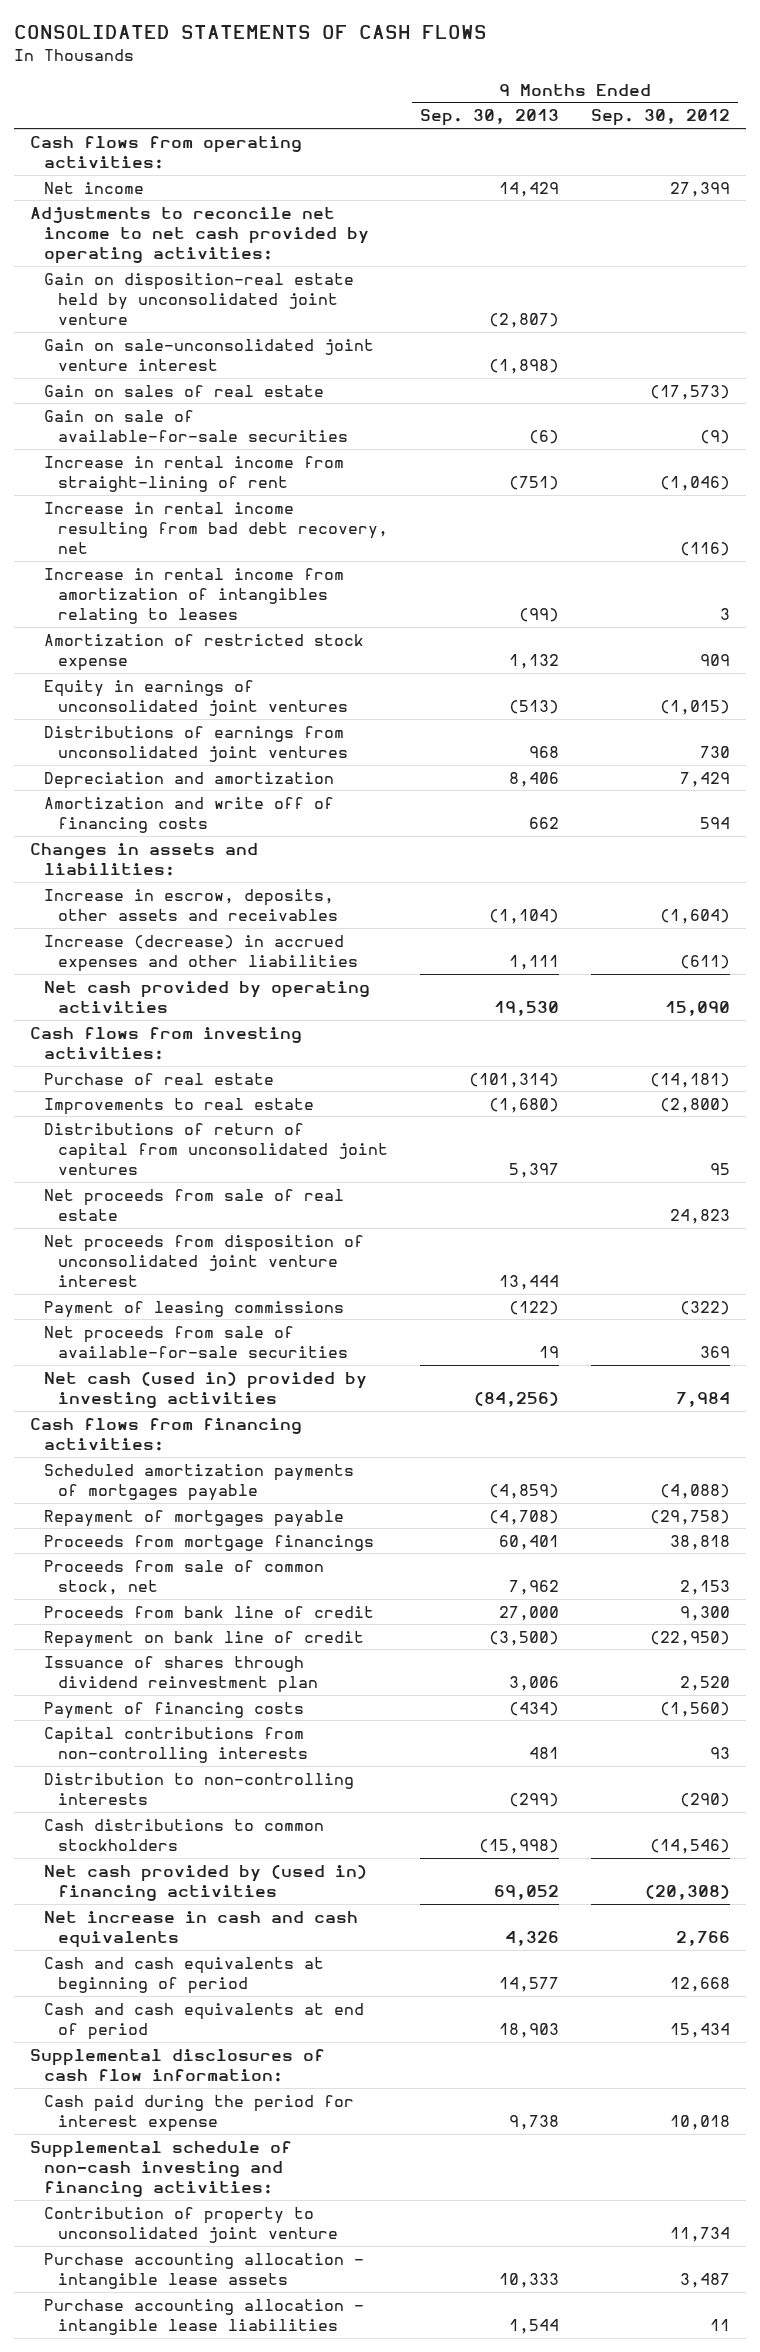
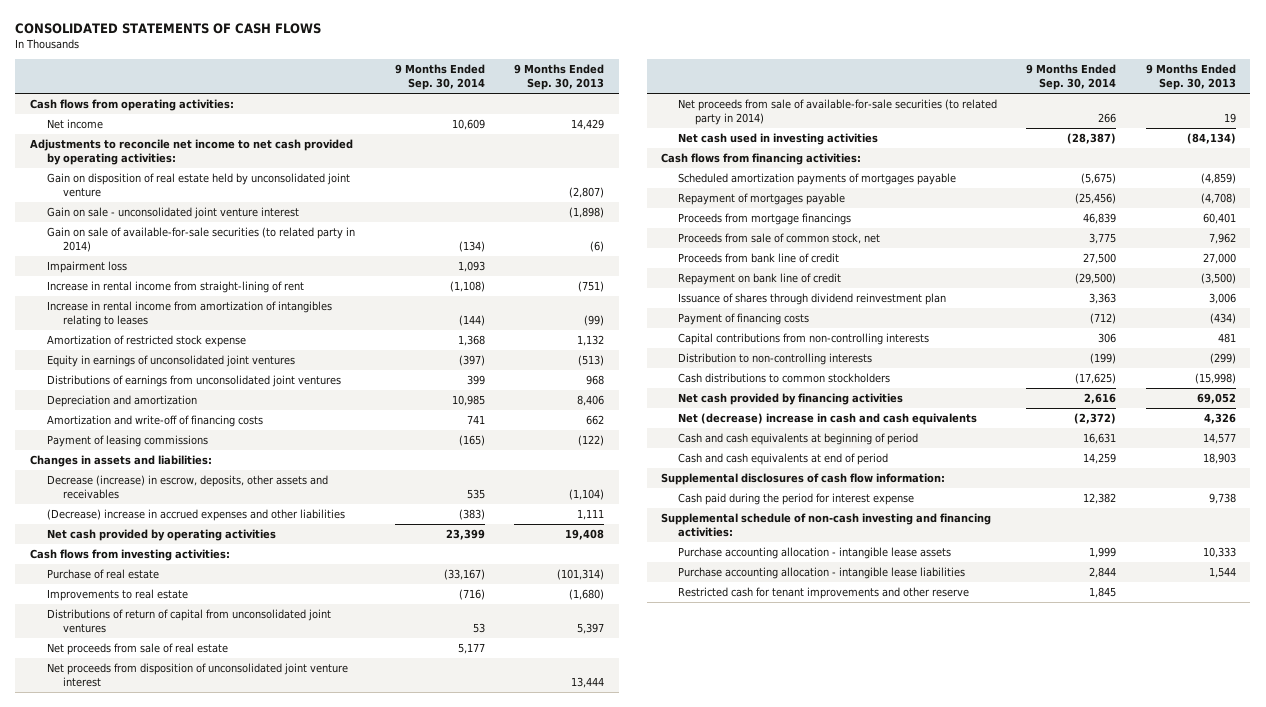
- | 9 Months Ended Sep. 30, 2013 | 9 Months Ended Sep. 30, 2012
+ | 9 Months Ended Sep. 30, 2014 | 9 Months Ended Sep. 30, 2013
- Gain on disposition-real estate held by unconsolidated joint venture | (2,807) |
- Gain on sale-unconsolidated joint venture interest | (1,898) |
- Gain on sales of real estate | | (17,573)
- Gain on sale of available-for-sale securities | (6) | (9)
+ Gain on disposition of real estate held by unconsolidated joint venture | | (2,807)
+ Gain on sale - unconsolidated joint venture interest | | (1,898)
+ Gain on sale of available-for-sale securities (to related party in 2014) | (134) | (6)
+ Impairment loss | 1,093 |
- Increase in rental income resulting from bad debt recovery, net | | (116)
- Amortization and write off of financing costs | 662 | 594
+ Amortization and write-off of financing costs | 741 | 662
moved up: Payment of leasing commissions | (165) | (122)
- Increase in escrow, deposits, other assets and receivables | (1,104) | (1,604)
- Increase (decrease) in accrued expenses and other liabilities | 1,111 | (611)
- Net cash provided by operating activities | 19,530 | 15,090
+ Decrease (increase) in escrow, deposits, other assets and receivables | 535 | (1,104)
+ (Decrease) increase in accrued expenses and other liabilities | (383) | 1,111
+ Net cash provided by operating activities | 23,399 | 19,408
- Net proceeds from sale of available-for-sale securities | 19 | 369
- Net cash (used in) provided by investing activities | (84,256) | 7,984
+ Net proceeds from sale of available-for-sale securities (to related party in 2014) | 266 | 19
+ Net cash used in investing activities | (28,387) | (84,134)
- Net cash provided by (used in) financing activities | 69,052 | (20,308)
- Net increase in cash and cash equivalents | 4,326 | 2,766
+ Net cash provided by financing activities | 2,616 | 69,052
+ Net (decrease) increase in cash and cash equivalents | (2,372) | 4,326
- Contribution of property to unconsolidated joint venture | | 11,734
+ Restricted cash for tenant improvements and other reserve | 1,845 |

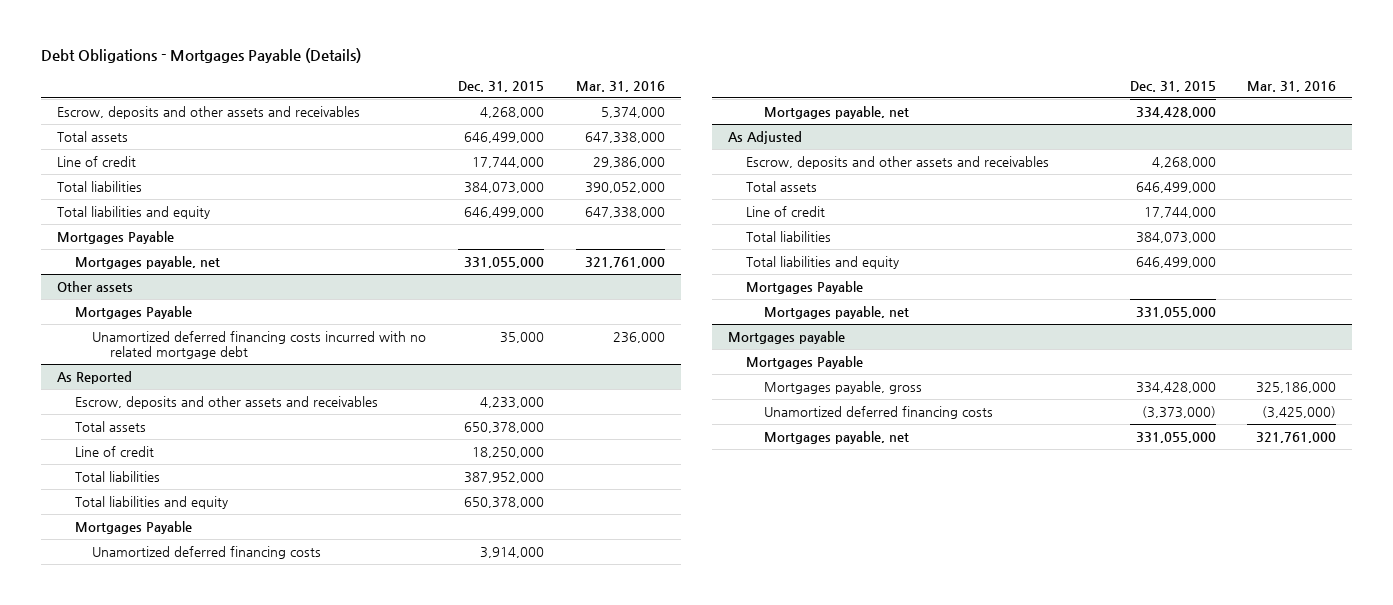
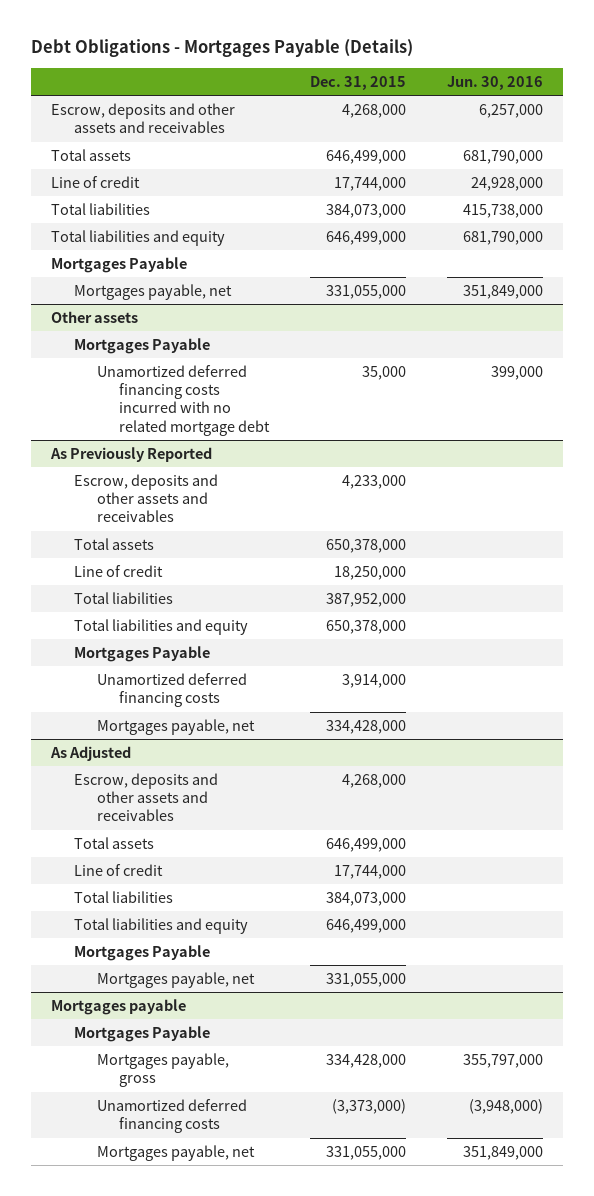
- | Dec. 31, 2015 | Mar. 31, 2016
+ | Dec. 31, 2015 | Jun. 30, 2016
- As Reported
+ As Previously Reported

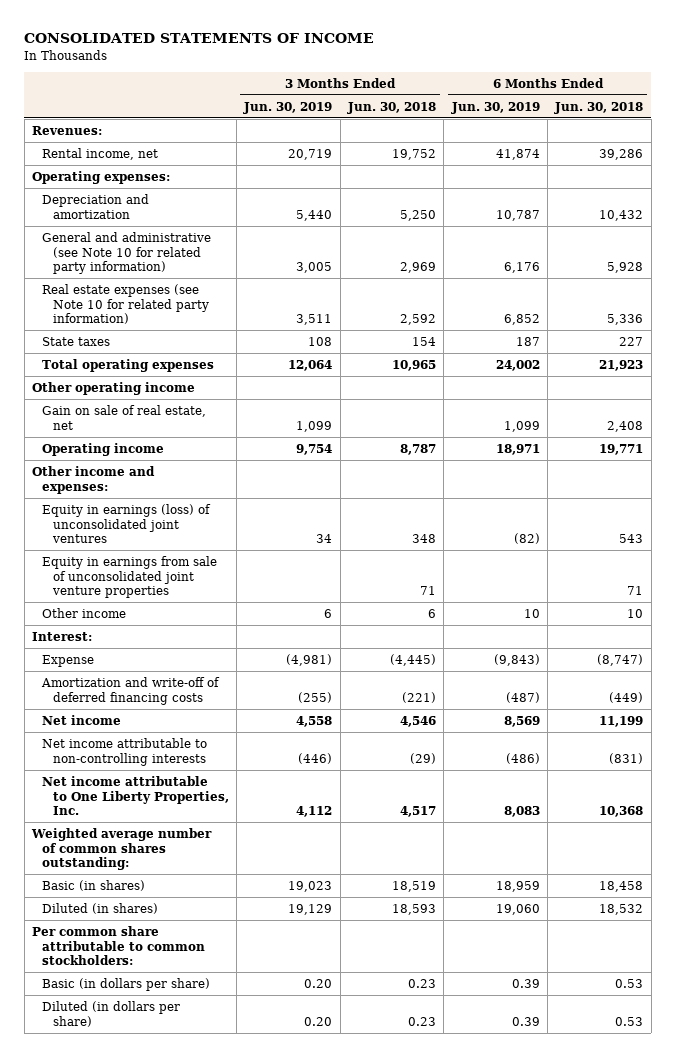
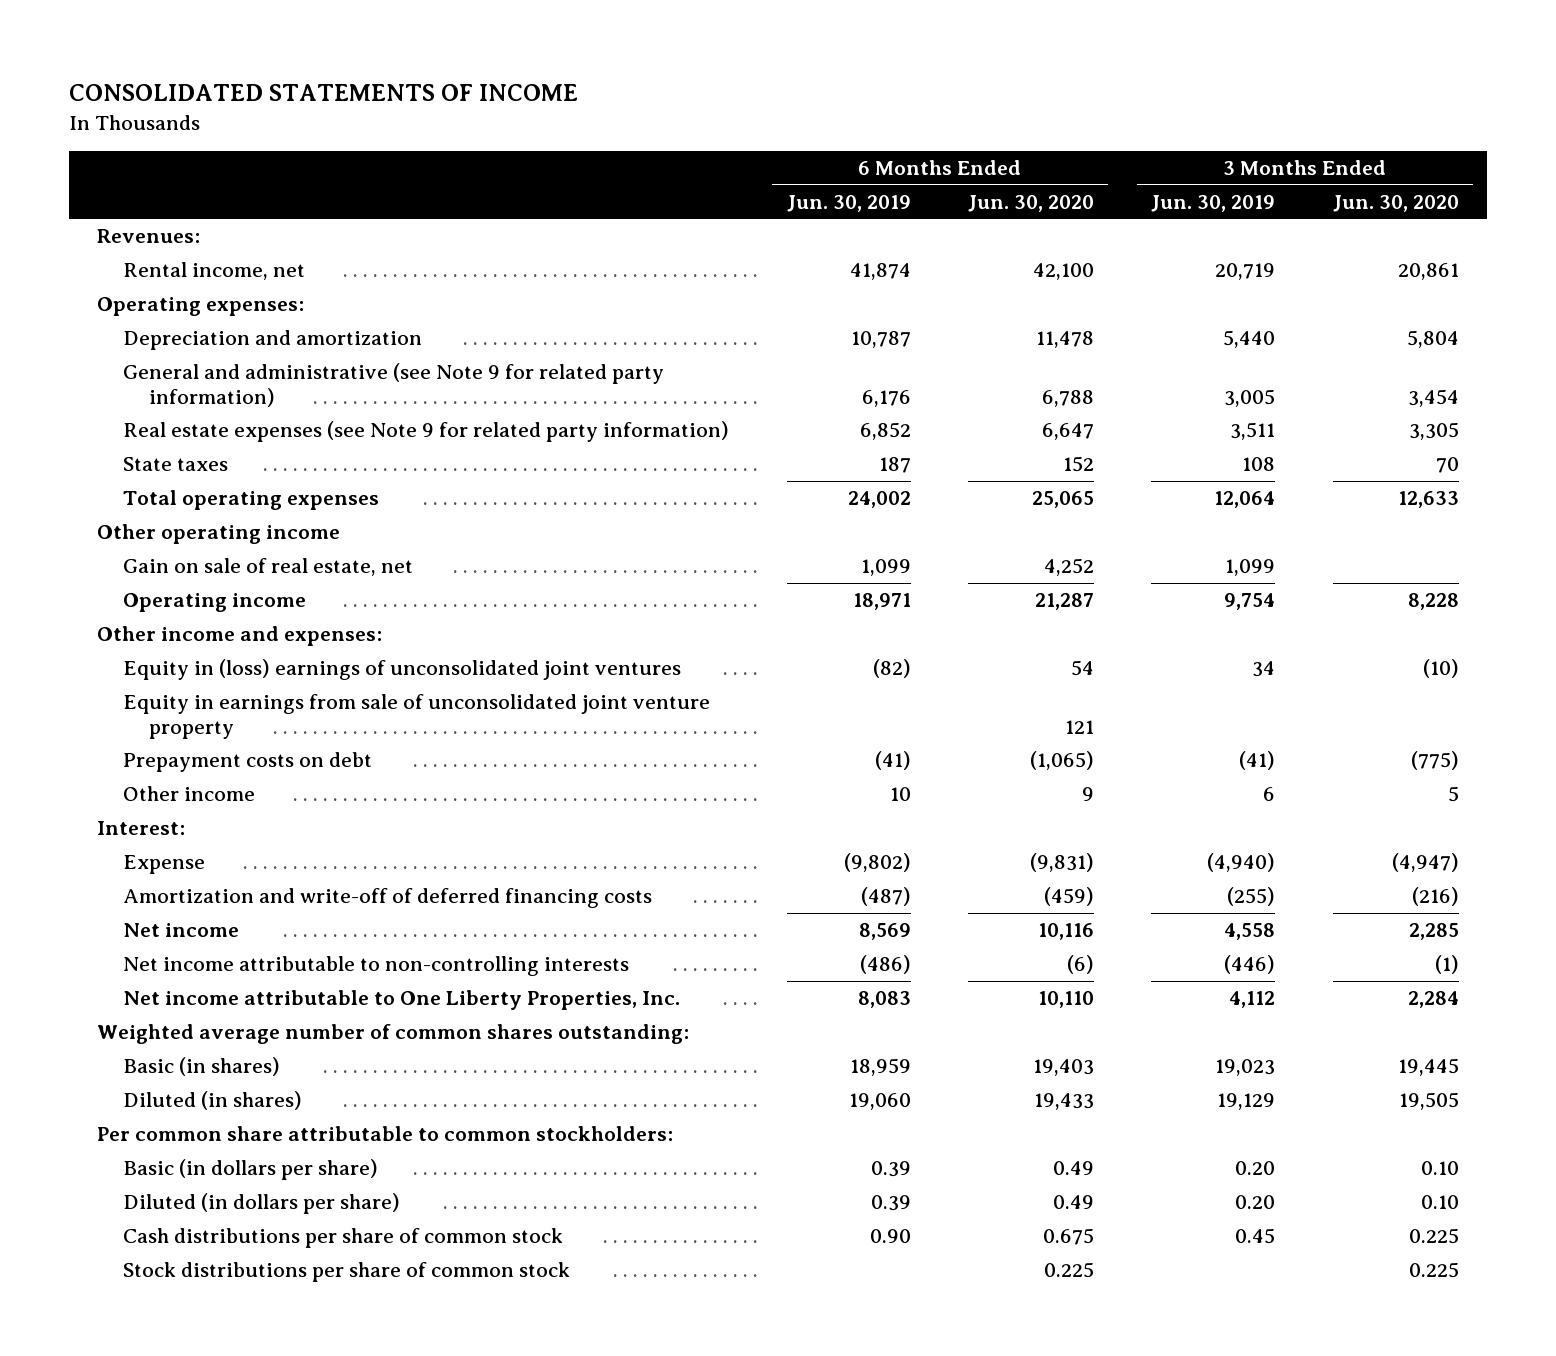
- | 3 Months Ended Jun. 30, 2019 | 3 Months Ended Jun. 30, 2018 | 6 Months Ended Jun. 30, 2019 | 6 Months Ended Jun. 30, 2018
+ | 6 Months Ended Jun. 30, 2019 | 6 Months Ended Jun. 30, 2020 | 3 Months Ended Jun. 30, 2019 | 3 Months Ended Jun. 30, 2020
- General and administrative (see Note 10 for related party information) | 3,005 | 2,969 | 6,176 | 5,928
- Real estate expenses (see Note 10 for related party information) | 3,511 | 2,592 | 6,852 | 5,336
+ General and administrative (see Note 9 for related party information) | 6,176 | 6,788 | 3,005 | 3,454
+ Real estate expenses (see Note 9 for related party information) | 6,852 | 6,647 | 3,511 | 3,305
- Equity in earnings (loss) of unconsolidated joint ventures | 34 | 348 | (82) | 543
- Equity in earnings from sale of unconsolidated joint venture properties | | 71 | | 71
+ Equity in (loss) earnings of unconsolidated joint ventures | (82) | 54 | 34 | (10)
+ Equity in earnings from sale of unconsolidated joint venture property | | 121 | |
+ Prepayment costs on debt | (41) | (1,065) | (41) | (775)
- Expense | (4,981) | (4,445) | (9,843) | (8,747)
+ Expense | (9,802) | (9,831) | (4,940) | (4,947)
+ Cash distributions per share of common stock | 0.90 | 0.675 | 0.45 | 0.225
+ Stock distributions per share of common stock | | 0.225 | | 0.225

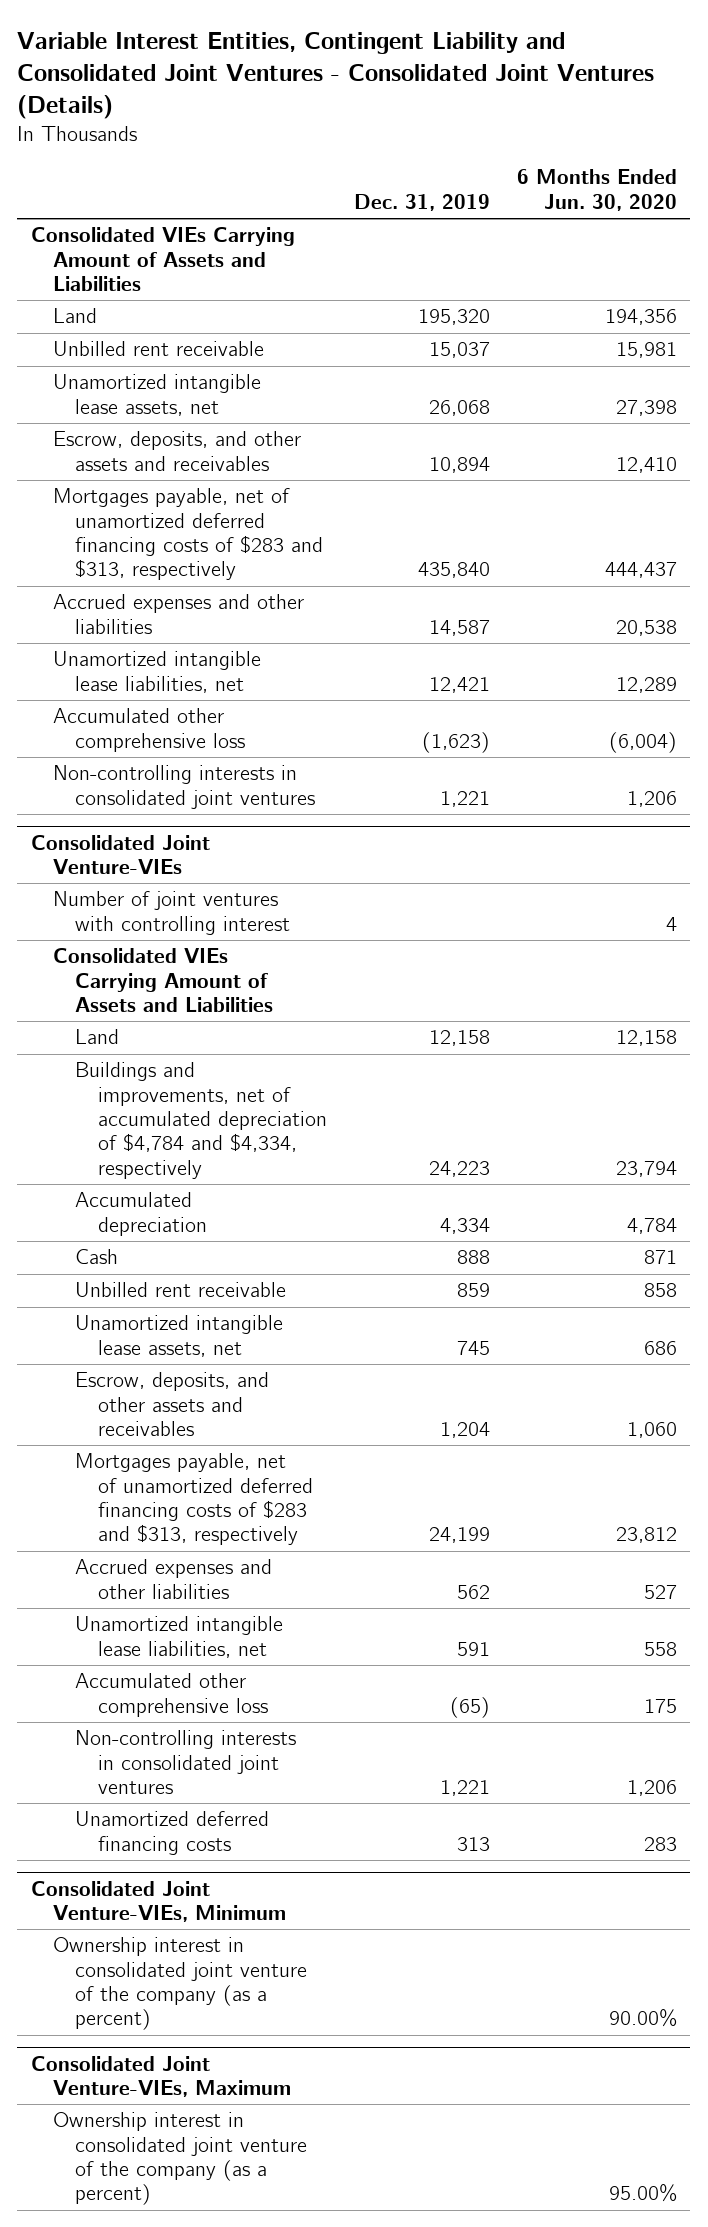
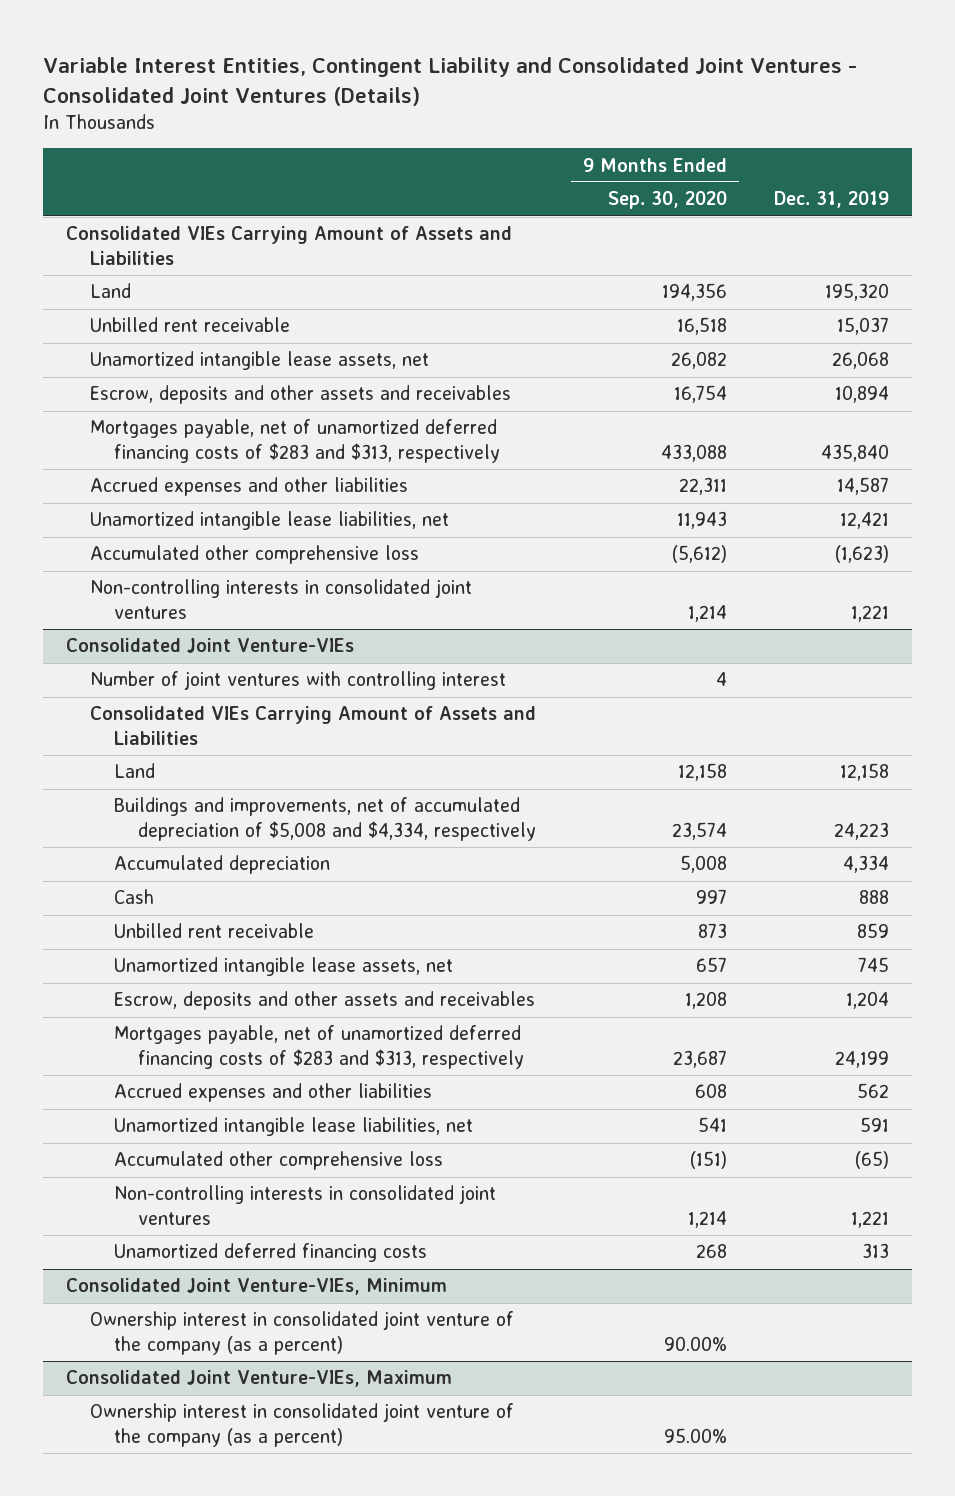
- | Dec. 31, 2019 | 6 Months Ended Jun. 30, 2020
+ | 9 Months Ended Sep. 30, 2020 | Dec. 31, 2019
- Escrow, deposits, and other assets and receivables | 10,894 | 12,410
+ Escrow, deposits and other assets and receivables | 16,754 | 10,894
@ Consolidated Joint Venture-VIEs
- Buildings and improvements, net of accumulated depreciation of $4,784 and $4,334, respectively | 24,223 | 23,794
+ Buildings and improvements, net of accumulated depreciation of $5,008 and $4,334, respectively | 23,574 | 24,223
- Escrow, deposits, and other assets and receivables | 1,204 | 1,060
+ Escrow, deposits and other assets and receivables | 1,208 | 1,204

